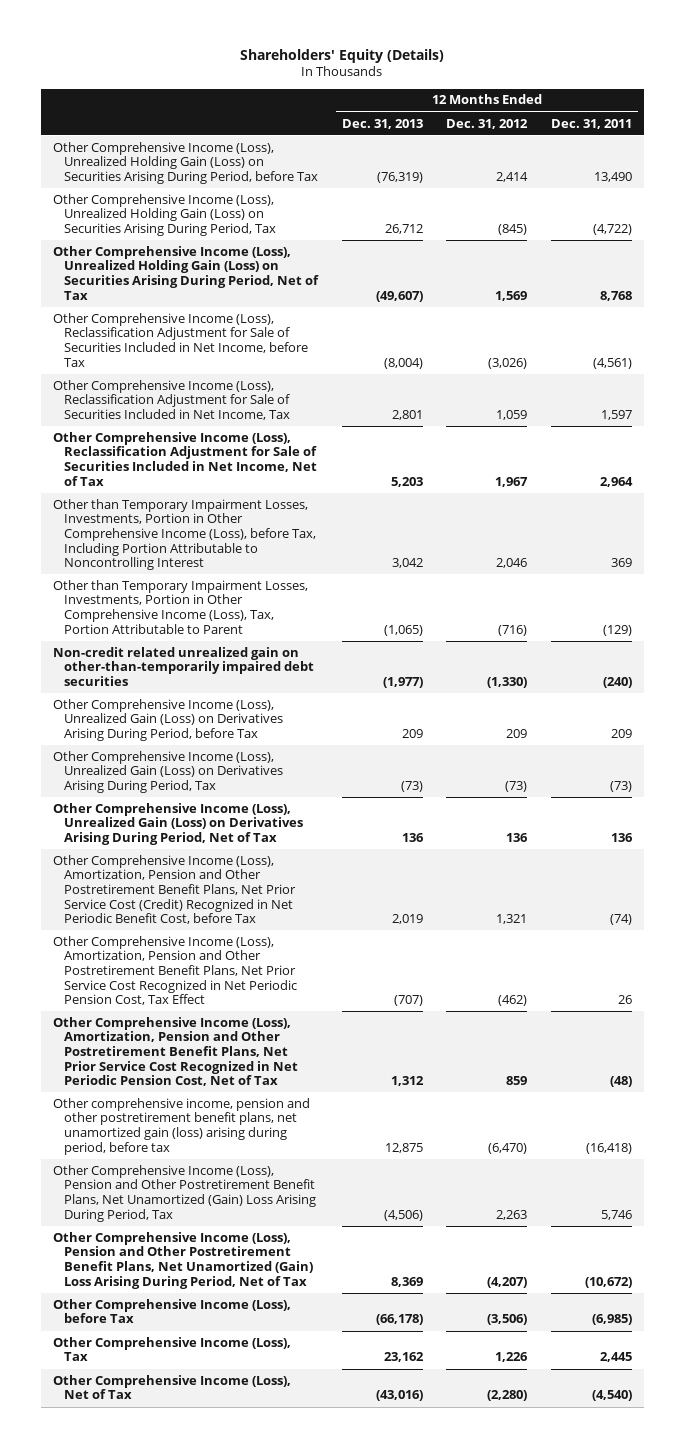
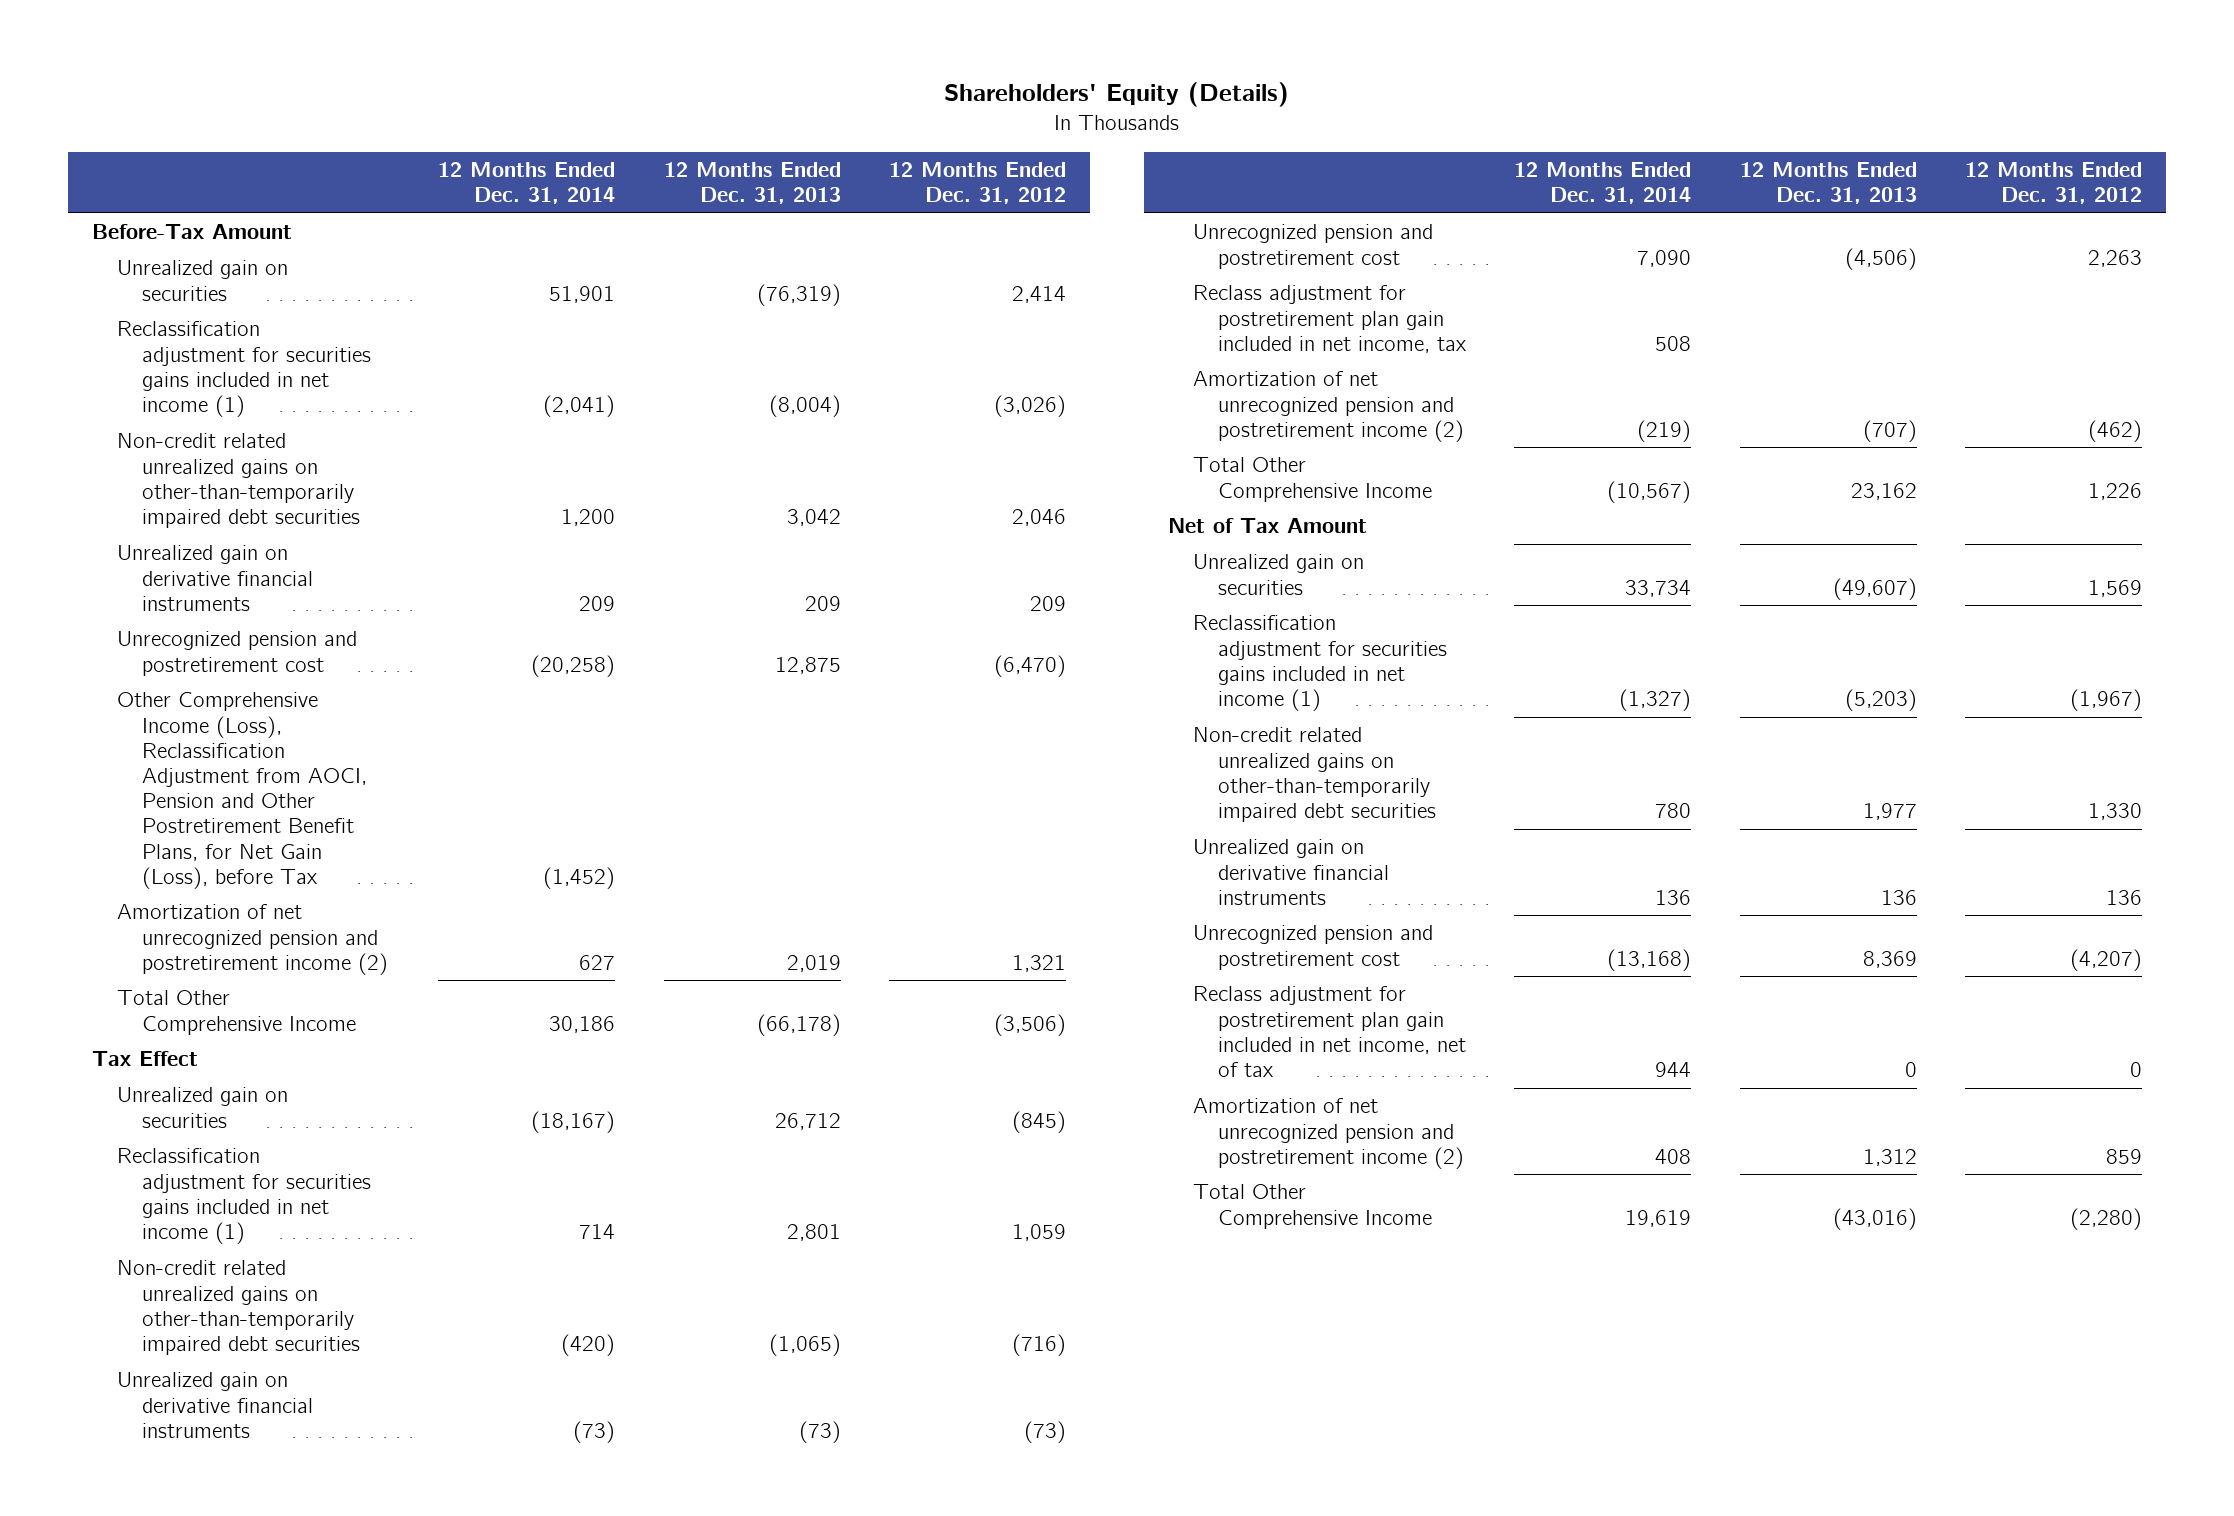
- | 12 Months Ended Dec. 31, 2013 | 12 Months Ended Dec. 31, 2012 | 12 Months Ended Dec. 31, 2011
+ | 12 Months Ended Dec. 31, 2014 | 12 Months Ended Dec. 31, 2013 | 12 Months Ended Dec. 31, 2012
- Other Comprehensive Income (Loss), Unrealized Holding Gain (Loss) on Securities Arising During Period, before Tax | (76,319) | 2,414 | 13,490
- Other Comprehensive Income (Loss), Unrealized Holding Gain (Loss) on Securities Arising During Period, Tax | 26,712 | (845) | (4,722)
- Other Comprehensive Income (Loss), Unrealized Holding Gain (Loss) on Securities Arising During Period, Net of Tax | (49,607) | 1,569 | 8,768
- Other Comprehensive Income (Loss), Reclassification Adjustment for Sale of Securities Included in Net Income, before Tax | (8,004) | (3,026) | (4,561)
- Other Comprehensive Income (Loss), Reclassification Adjustment for Sale of Securities Included in Net Income, Tax | 2,801 | 1,059 | 1,597
- Other Comprehensive Income (Loss), Reclassification Adjustment for Sale of Securities Included in Net Income, Net of Tax | 5,203 | 1,967 | 2,964
- Other than Temporary Impairment Losses, Investments, Portion in Other Comprehensive Income (Loss), before Tax, Including Portion Attributable to Noncontrolling Interest | 3,042 | 2,046 | 369
- Other than Temporary Impairment Losses, Investments, Portion in Other Comprehensive Income (Loss), Tax, Portion Attributable to Parent | (1,065) | (716) | (129)
- Non-credit related unrealized gain on other-than-temporarily impaired debt securities | (1,977) | (1,330) | (240)
- Other Comprehensive Income (Loss), Unrealized Gain (Loss) on Derivatives Arising During Period, before Tax | 209 | 209 | 209
- Other Comprehensive Income (Loss), Unrealized Gain (Loss) on Derivatives Arising During Period, Tax | (73) | (73) | (73)
- Other Comprehensive Income (Loss), Unrealized Gain (Loss) on Derivatives Arising During Period, Net of Tax | 136 | 136 | 136
- Other Comprehensive Income (Loss), Amortization, Pension and Other Postretirement Benefit Plans, Net Prior Service Cost (Credit) Recognized in Net Periodic Benefit Cost, before Tax | 2,019 | 1,321 | (74)
- Other Comprehensive Income (Loss), Amortization, Pension and Other Postretirement Benefit Plans, Net Prior Service Cost Recognized in Net Periodic Pension Cost, Tax Effect | (707) | (462) | 26
- Other Comprehensive Income (Loss), Amortization, Pension and Other Postretirement Benefit Plans, Net Prior Service Cost Recognized in Net Periodic Pension Cost, Net of Tax | 1,312 | 859 | (48)
- Other comprehensive income, pension and other postretirement benefit plans, net unamortized gain (loss) arising during period, before tax | 12,875 | (6,470) | (16,418)
- Other Comprehensive Income (Loss), Pension and Other Postretirement Benefit Plans, Net Unamortized (Gain) Loss Arising During Period, Tax | (4,506) | 2,263 | 5,746
- Other Comprehensive Income (Loss), Pension and Other Postretirement Benefit Plans, Net Unamortized (Gain) Loss Arising During Period, Net of Tax | 8,369 | (4,207) | (10,672)
- Other Comprehensive Income (Loss), before Tax | (66,178) | (3,506) | (6,985)
- Other Comprehensive Income (Loss), Tax | 23,162 | 1,226 | 2,445
- Other Comprehensive Income (Loss), Net of Tax | (43,016) | (2,280) | (4,540)
+ Before-Tax Amount
+ Unrealized gain on securities | 51,901 | (76,319) | 2,414
+ Reclassification adjustment for securities gains included in net income (1) | (2,041) | (8,004) | (3,026)
+ Non-credit related unrealized gains on other-than-temporarily impaired debt securities | 1,200 | 3,042 | 2,046
+ Unrealized gain on derivative financial instruments | 209 | 209 | 209
+ Unrecognized pension and postretirement cost | (20,258) | 12,875 | (6,470)
+ Other Comprehensive Income (Loss), Reclassification Adjustment from AOCI, Pension and Other Postretirement Benefit Plans, for Net Gain (Loss), before Tax | (1,452) | |
+ Amortization of net unrecognized pension and postretirement income (2) | 627 | 2,019 | 1,321
+ Total Other Comprehensive Income | 30,186 | (66,178) | (3,506)
+ Tax Effect
+ Unrealized gain on securities | (18,167) | 26,712 | (845)
+ Reclassification adjustment for securities gains included in net income (1) | 714 | 2,801 | 1,059
+ Non-credit related unrealized gains on other-than-temporarily impaired debt securities | (420) | (1,065) | (716)
+ Unrealized gain on derivative financial instruments | (73) | (73) | (73)
+ Unrecognized pension and postretirement cost | 7,090 | (4,506) | 2,263
+ Reclass adjustment for postretirement plan gain included in net income, tax | 508 | |
+ Amortization of net unrecognized pension and postretirement income (2) | (219) | (707) | (462)
+ Total Other Comprehensive Income | (10,567) | 23,162 | 1,226
+ Net of Tax Amount
+ Unrealized gain on securities | 33,734 | (49,607) | 1,569
+ Reclassification adjustment for securities gains included in net income (1) | (1,327) | (5,203) | (1,967)
+ Non-credit related unrealized gains on other-than-temporarily impaired debt securities | 780 | 1,977 | 1,330
+ Unrealized gain on derivative financial instruments | 136 | 136 | 136
+ Unrecognized pension and postretirement cost | (13,168) | 8,369 | (4,207)
+ Reclass adjustment for postretirement plan gain included in net income, net of tax | 944 | 0 | 0
+ Amortization of net unrecognized pension and postretirement income (2) | 408 | 1,312 | 859
+ Total Other Comprehensive Income | 19,619 | (43,016) | (2,280)

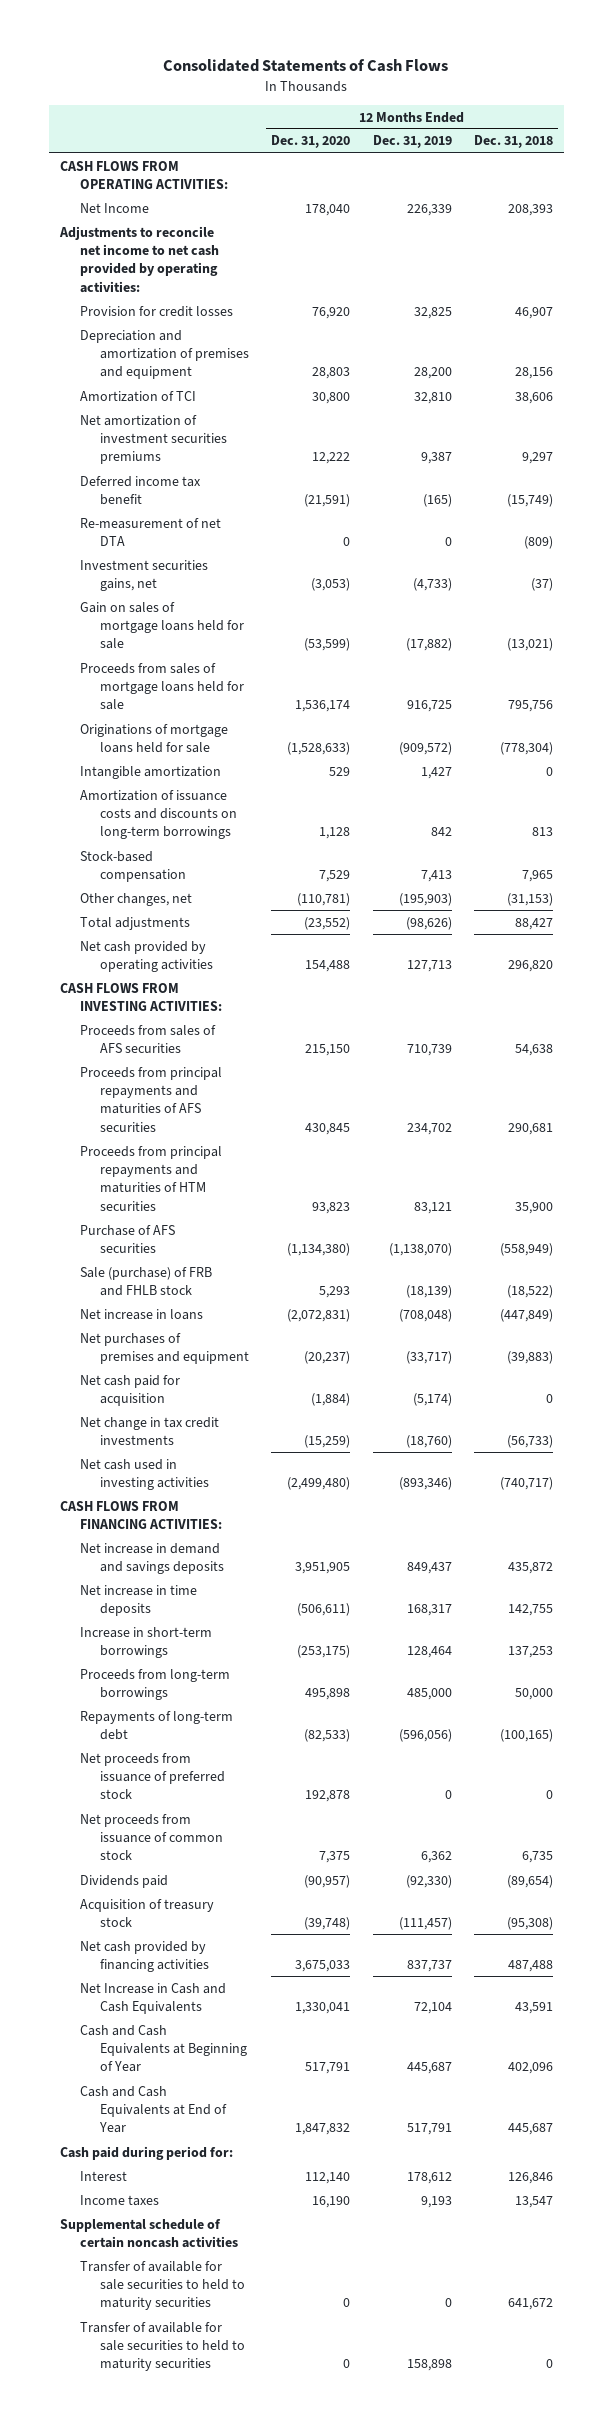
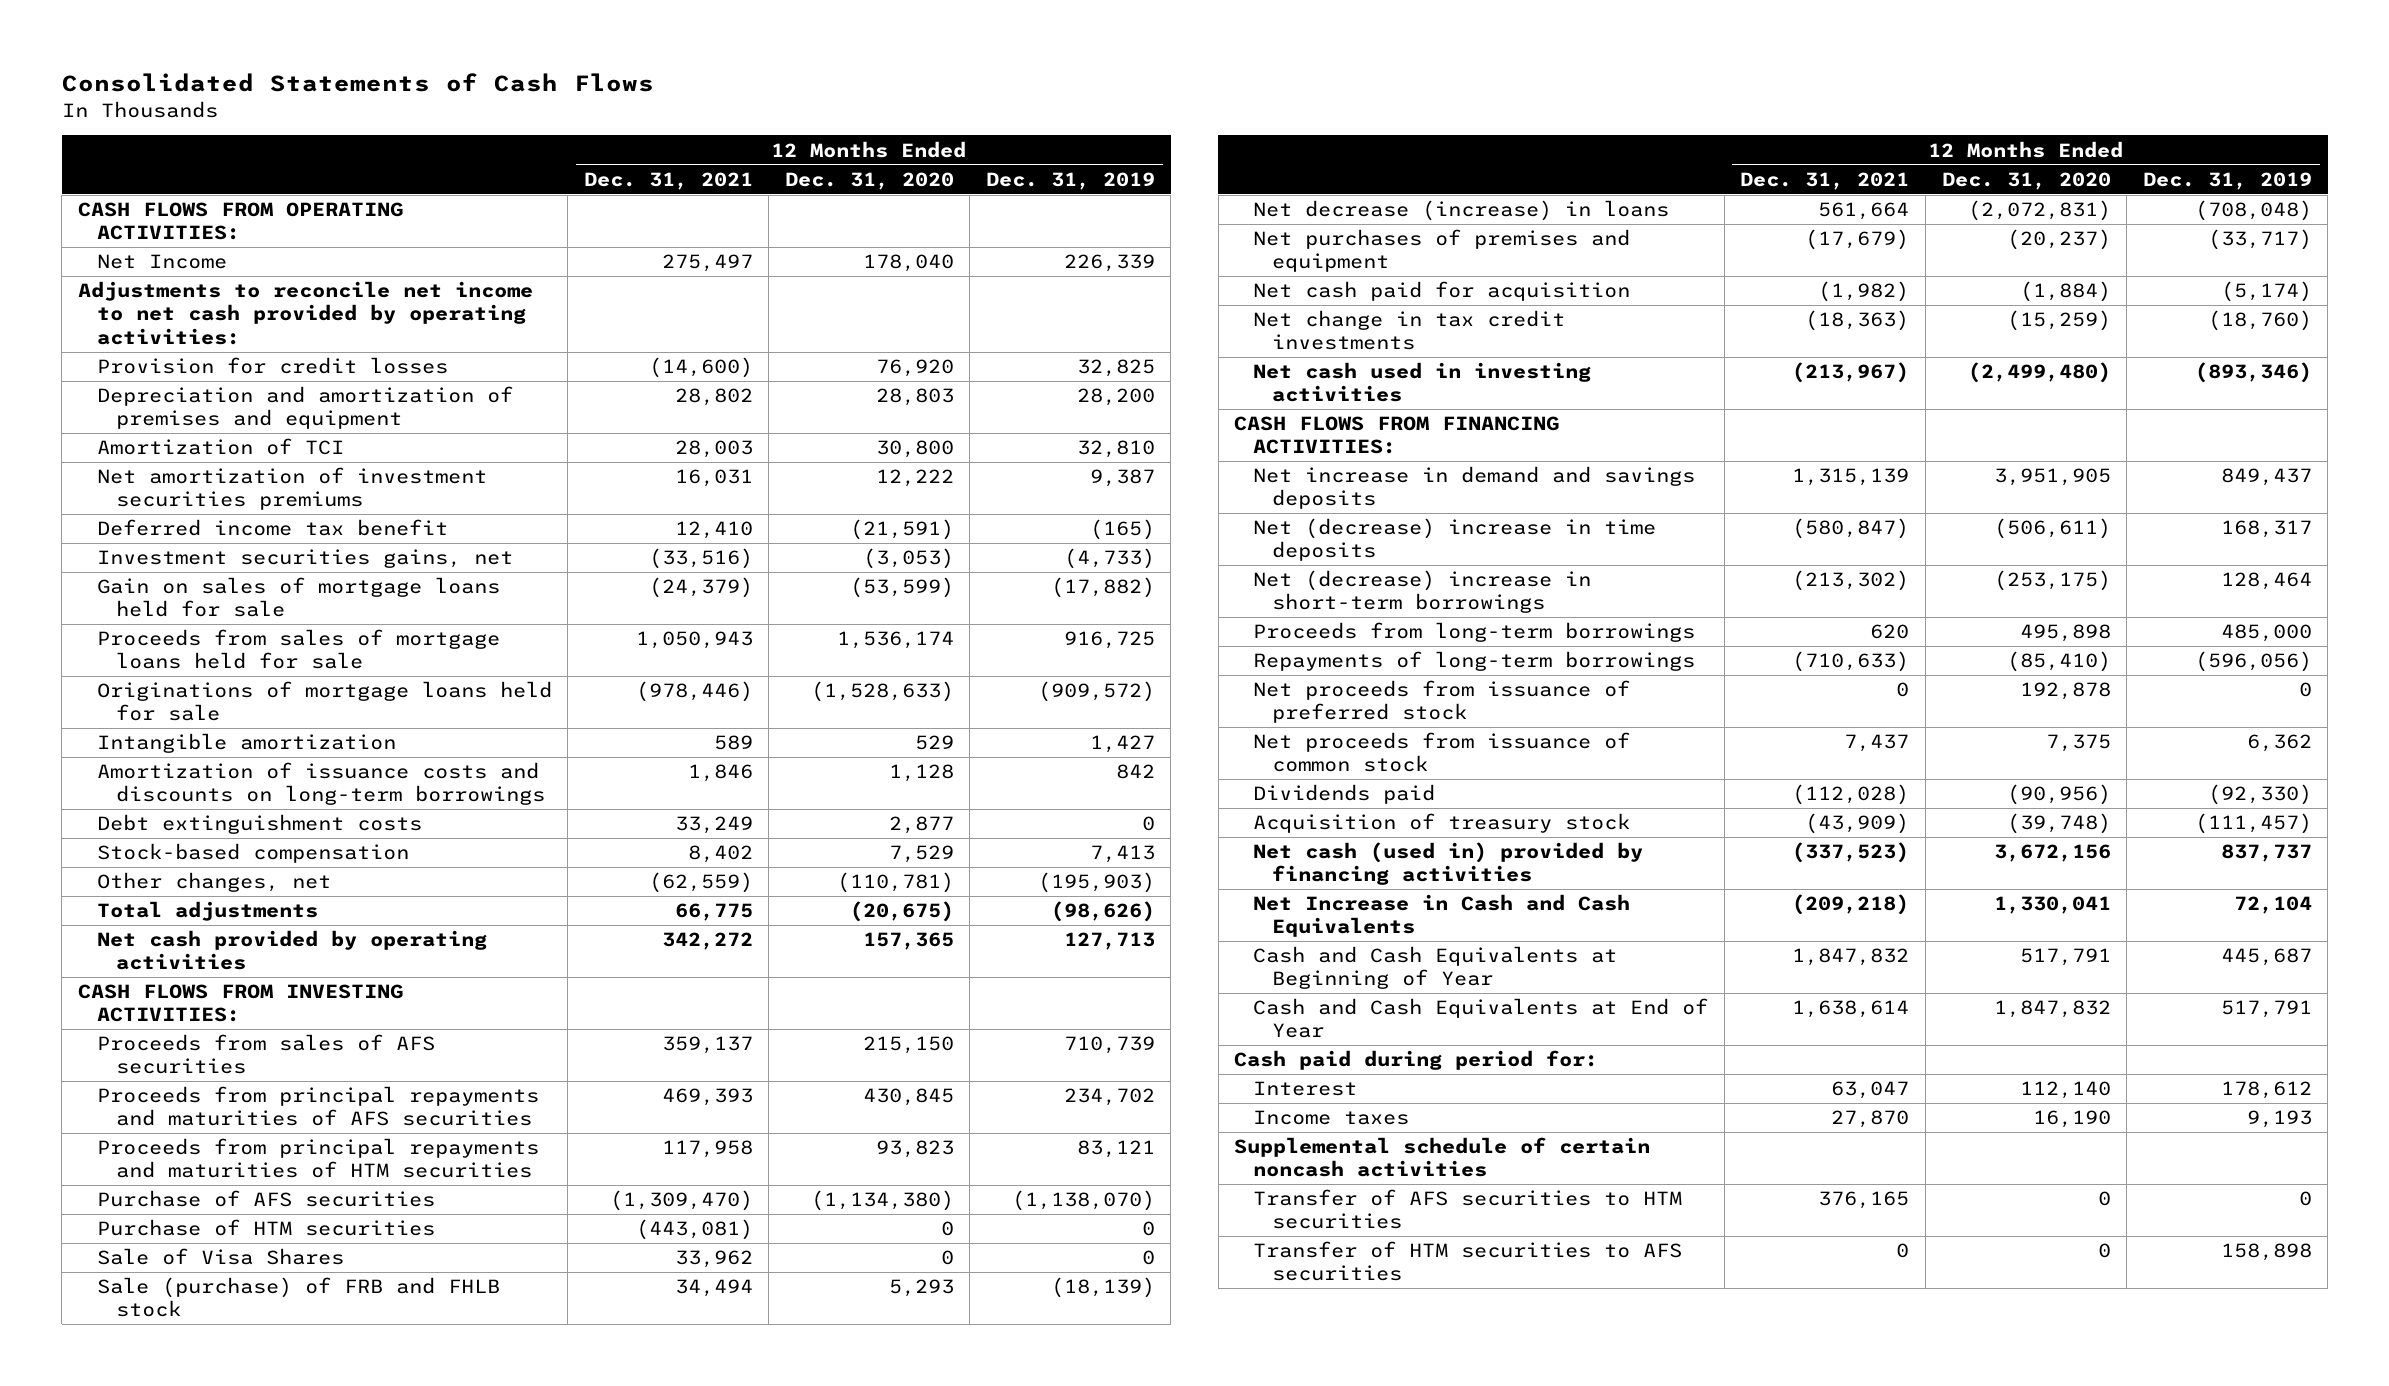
- | 12 Months Ended Dec. 31, 2020 | 12 Months Ended Dec. 31, 2019 | 12 Months Ended Dec. 31, 2018
+ | 12 Months Ended Dec. 31, 2021 | 12 Months Ended Dec. 31, 2020 | 12 Months Ended Dec. 31, 2019
- Re-measurement of net DTA | 0 | 0 | (809)
+ Debt extinguishment costs | 33,249 | 2,877 | 0
- Total adjustments | (23,552) | (98,626) | 88,427
- Net cash provided by operating activities | 154,488 | 127,713 | 296,820
+ Total adjustments | 66,775 | (20,675) | (98,626)
+ Net cash provided by operating activities | 342,272 | 157,365 | 127,713
+ Purchase of HTM securities | (443,081) | 0 | 0
+ Sale of Visa Shares | 33,962 | 0 | 0
- Net increase in loans | (2,072,831) | (708,048) | (447,849)
+ Net decrease (increase) in loans | 561,664 | (2,072,831) | (708,048)
- Net increase in time deposits | (506,611) | 168,317 | 142,755
- Increase in short-term borrowings | (253,175) | 128,464 | 137,253
+ Net (decrease) increase in time deposits | (580,847) | (506,611) | 168,317
+ Net (decrease) increase in short-term borrowings | (213,302) | (253,175) | 128,464
- Repayments of long-term debt | (82,533) | (596,056) | (100,165)
+ Repayments of long-term borrowings | (710,633) | (85,410) | (596,056)
- Dividends paid | (90,957) | (92,330) | (89,654)
+ Dividends paid | (112,028) | (90,956) | (92,330)
- Net cash provided by financing activities | 3,675,033 | 837,737 | 487,488
+ Net cash (used in) provided by financing activities | (337,523) | 3,672,156 | 837,737
- Transfer of available for sale securities to held to maturity securities | 0 | 0 | 641,672
- Transfer of available for sale securities to held to maturity securities | 0 | 158,898 | 0
+ Transfer of AFS securities to HTM securities | 376,165 | 0 | 0
+ Transfer of HTM securities to AFS securities | 0 | 0 | 158,898

